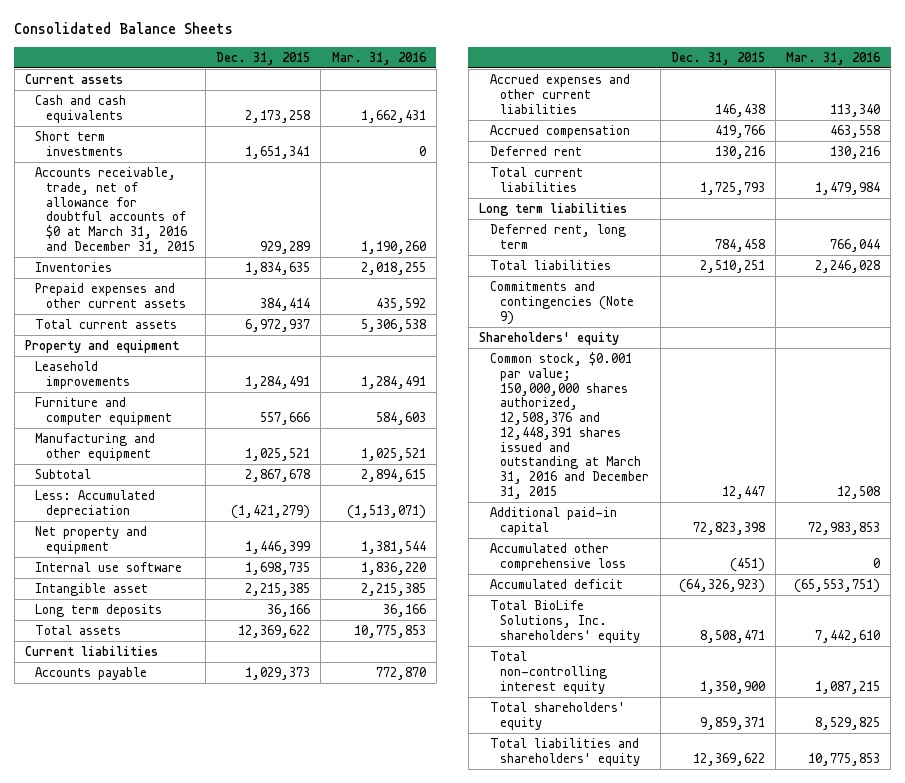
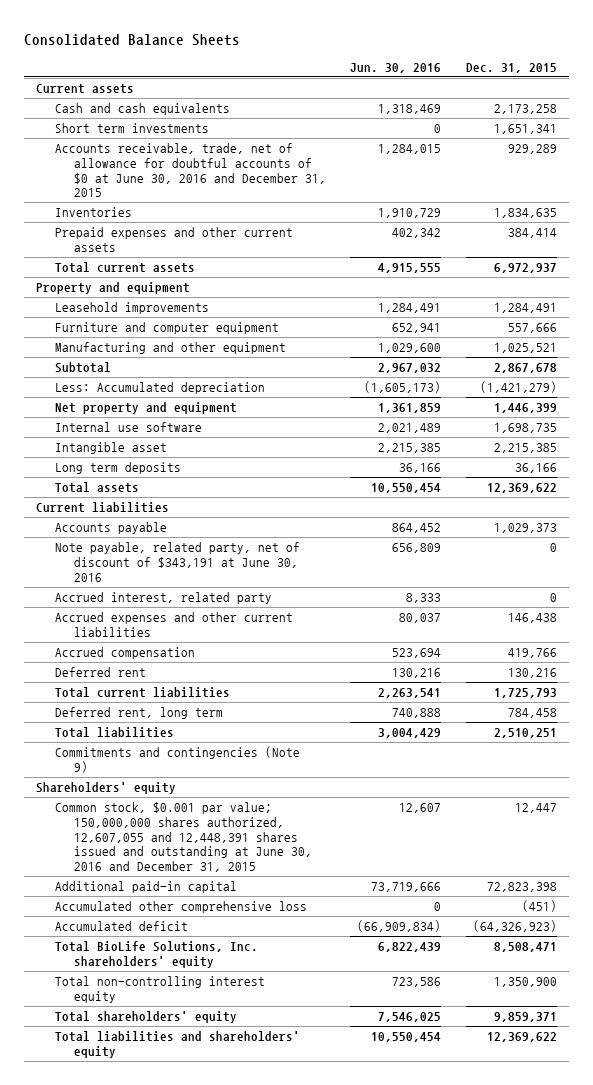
- | Dec. 31, 2015 | Mar. 31, 2016
+ | Jun. 30, 2016 | Dec. 31, 2015
- Accounts receivable, trade, net of allowance for doubtful accounts of $0 at March 31, 2016 and December 31, 2015 | 929,289 | 1,190,260
+ Accounts receivable, trade, net of allowance for doubtful accounts of $0 at June 30, 2016 and December 31, 2015 | 1,284,015 | 929,289
+ Note payable, related party, net of discount of $343,191 at June 30, 2016 | 656,809 | 0
+ Accrued interest, related party | 8,333 | 0
- Long term liabilities
- Common stock, $0.001 par value; 150,000,000 shares authorized, 12,508,376 and 12,448,391 shares issued and outstanding at March 31, 2016 and December 31, 2015 | 12,447 | 12,508
+ Common stock, $0.001 par value; 150,000,000 shares authorized, 12,607,055 and 12,448,391 shares issued and outstanding at June 30, 2016 and December 31, 2015 | 12,607 | 12,447

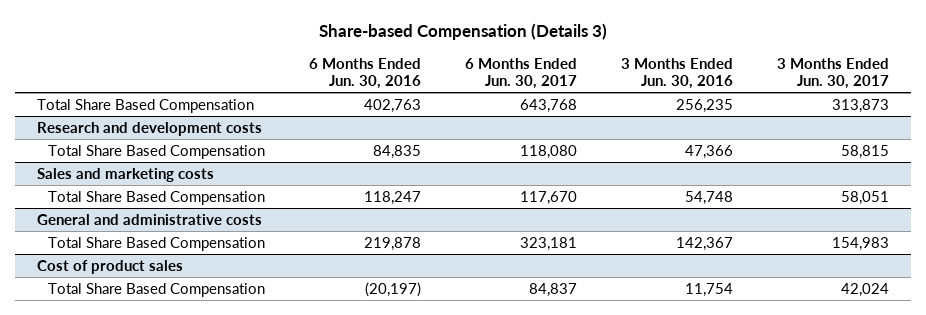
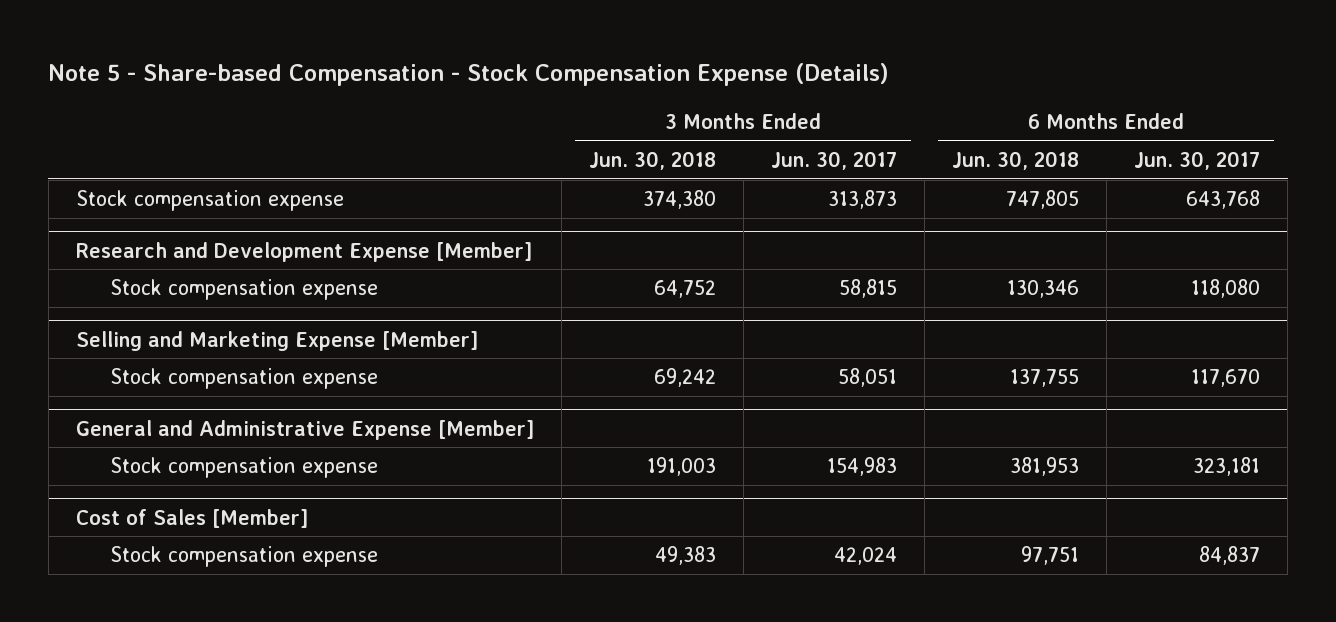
- Share-based Compensation (Details 3)
+ Note 5 - Share-based Compensation - Stock Compensation Expense (Details)
- | 6 Months Ended Jun. 30, 2016 | 6 Months Ended Jun. 30, 2017 | 3 Months Ended Jun. 30, 2016 | 3 Months Ended Jun. 30, 2017
+ | 3 Months Ended Jun. 30, 2018 | 3 Months Ended Jun. 30, 2017 | 6 Months Ended Jun. 30, 2018 | 6 Months Ended Jun. 30, 2017
- Total Share Based Compensation | 402,763 | 643,768 | 256,235 | 313,873
- Research and development costs
- Total Share Based Compensation | 84,835 | 118,080 | 47,366 | 58,815
- Sales and marketing costs
- Total Share Based Compensation | 118,247 | 117,670 | 54,748 | 58,051
- General and administrative costs
- Total Share Based Compensation | 219,878 | 323,181 | 142,367 | 154,983
- Cost of product sales
- Total Share Based Compensation | (20,197) | 84,837 | 11,754 | 42,024
+ Stock compensation expense | 374,380 | 313,873 | 747,805 | 643,768
+ Research and Development Expense [Member]
+ Stock compensation expense | 64,752 | 58,815 | 130,346 | 118,080
+ Selling and Marketing Expense [Member]
+ Stock compensation expense | 69,242 | 58,051 | 137,755 | 117,670
+ General and Administrative Expense [Member]
+ Stock compensation expense | 191,003 | 154,983 | 381,953 | 323,181
+ Cost of Sales [Member]
+ Stock compensation expense | 49,383 | 42,024 | 97,751 | 84,837

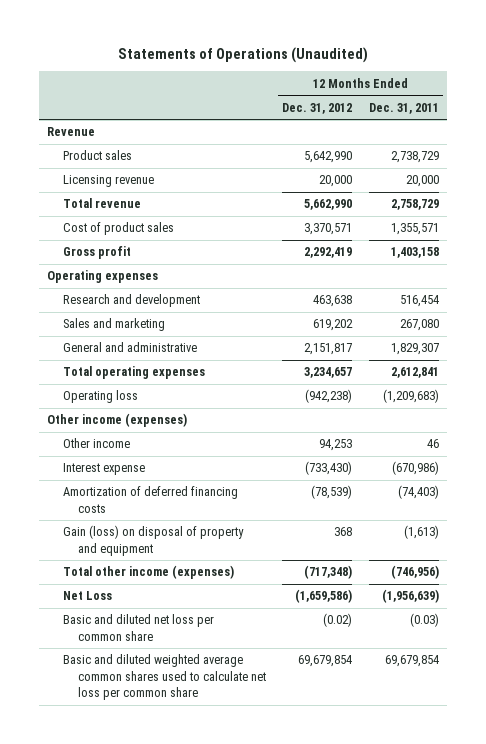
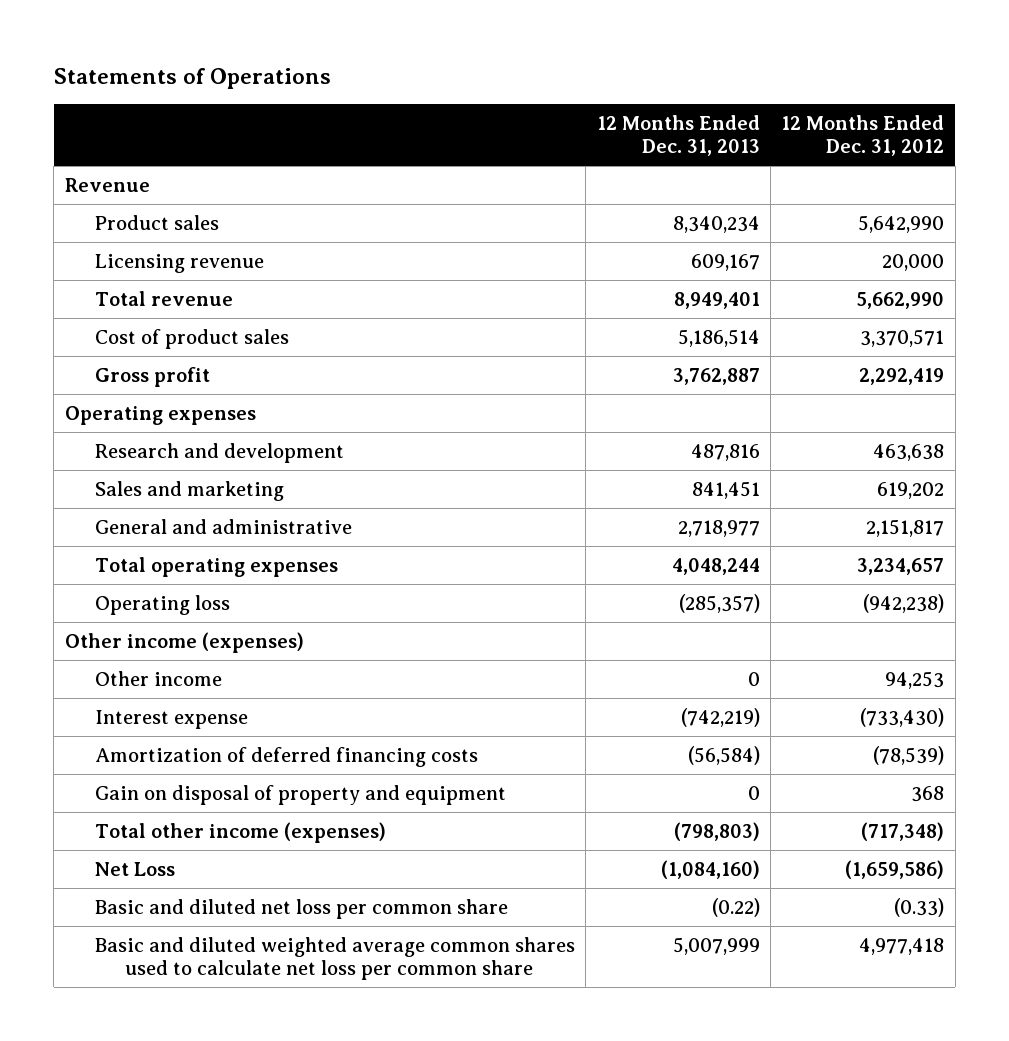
- Statements of Operations (Unaudited)
+ Statements of Operations
- | 12 Months Ended Dec. 31, 2012 | 12 Months Ended Dec. 31, 2011
+ | 12 Months Ended Dec. 31, 2013 | 12 Months Ended Dec. 31, 2012
- Gain (loss) on disposal of property and equipment | 368 | (1,613)
+ Gain on disposal of property and equipment | 0 | 368
- Basic and diluted net loss per common share | (0.02) | (0.03)
- Basic and diluted weighted average common shares used to calculate net loss per common share | 69,679,854 | 69,679,854
+ Basic and diluted net loss per common share | (0.22) | (0.33)
+ Basic and diluted weighted average common shares used to calculate net loss per common share | 5,007,999 | 4,977,418

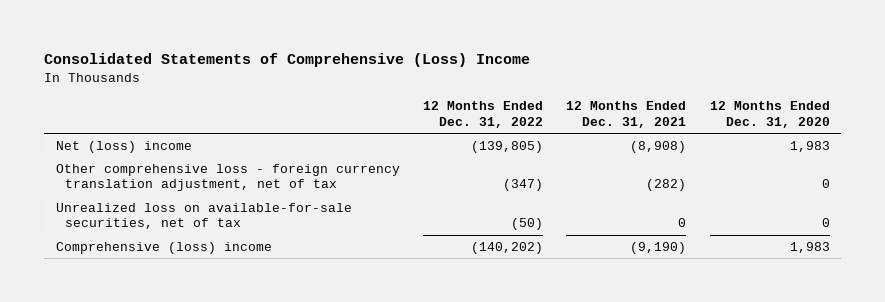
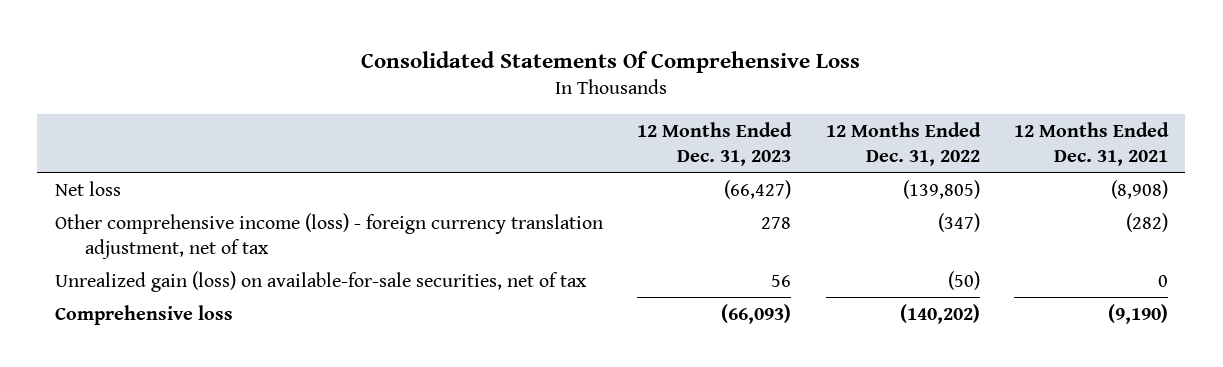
- Consolidated Statements of Comprehensive (Loss) Income
+ Consolidated Statements Of Comprehensive Loss
- | 12 Months Ended Dec. 31, 2022 | 12 Months Ended Dec. 31, 2021 | 12 Months Ended Dec. 31, 2020
+ | 12 Months Ended Dec. 31, 2023 | 12 Months Ended Dec. 31, 2022 | 12 Months Ended Dec. 31, 2021
- Net (loss) income | (139,805) | (8,908) | 1,983
- Other comprehensive loss - foreign currency translation adjustment, net of tax | (347) | (282) | 0
- Unrealized loss on available-for-sale securities, net of tax | (50) | 0 | 0
- Comprehensive (loss) income | (140,202) | (9,190) | 1,983
+ Net loss | (66,427) | (139,805) | (8,908)
+ Other comprehensive income (loss) - foreign currency translation adjustment, net of tax | 278 | (347) | (282)
+ Unrealized gain (loss) on available-for-sale securities, net of tax | 56 | (50) | 0
+ Comprehensive loss | (66,093) | (140,202) | (9,190)

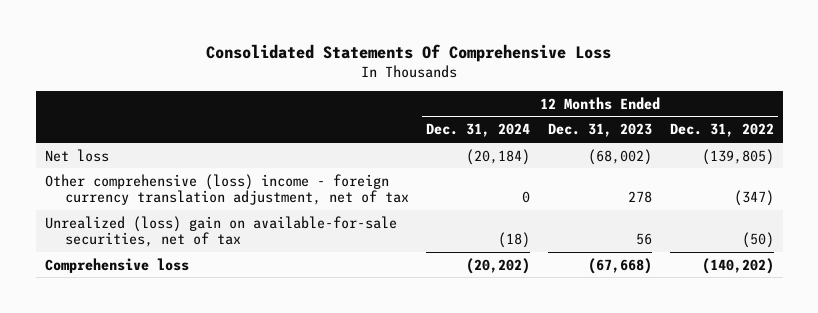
- | 12 Months Ended Dec. 31, 2023 | 12 Months Ended Dec. 31, 2022 | 12 Months Ended Dec. 31, 2021
+ | 12 Months Ended Dec. 31, 2024 | 12 Months Ended Dec. 31, 2023 | 12 Months Ended Dec. 31, 2022
- Net loss | (66,427) | (139,805) | (8,908)
- Other comprehensive income (loss) - foreign currency translation adjustment, net of tax | 278 | (347) | (282)
- Unrealized gain (loss) on available-for-sale securities, net of tax | 56 | (50) | 0
- Comprehensive loss | (66,093) | (140,202) | (9,190)
+ Net loss | (20,184) | (68,002) | (139,805)
+ Other comprehensive (loss) income - foreign currency translation adjustment, net of tax | 0 | 278 | (347)
+ Unrealized (loss) gain on available-for-sale securities, net of tax | (18) | 56 | (50)
+ Comprehensive loss | (20,202) | (67,668) | (140,202)

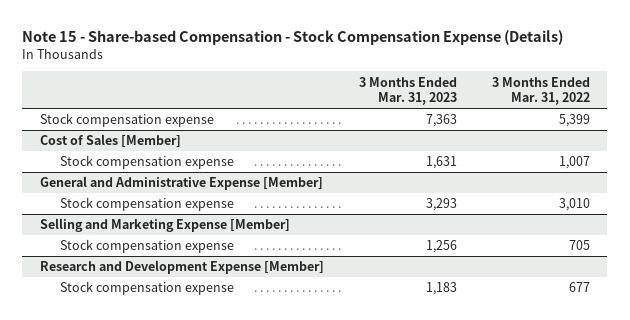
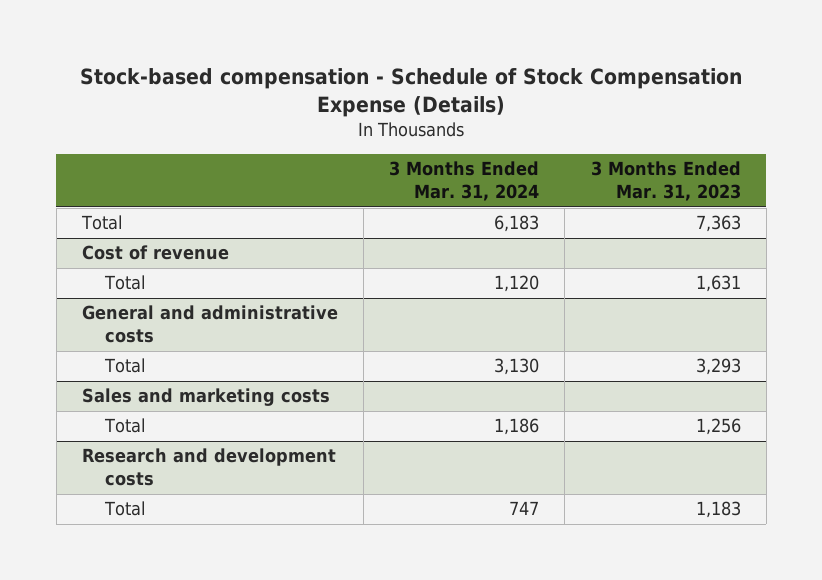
- Note 15 - Share-based Compensation - Stock Compensation Expense (Details)
+ Stock-based compensation - Schedule of Stock Compensation Expense (Details)
- | 3 Months Ended Mar. 31, 2023 | 3 Months Ended Mar. 31, 2022
+ | 3 Months Ended Mar. 31, 2024 | 3 Months Ended Mar. 31, 2023
- Stock compensation expense | 7,363 | 5,399
- Cost of Sales [Member]
- Stock compensation expense | 1,631 | 1,007
- General and Administrative Expense [Member]
- Stock compensation expense | 3,293 | 3,010
- Selling and Marketing Expense [Member]
- Stock compensation expense | 1,256 | 705
- Research and Development Expense [Member]
- Stock compensation expense | 1,183 | 677
+ Total | 6,183 | 7,363
+ Cost of revenue
+ Total | 1,120 | 1,631
+ General and administrative costs
+ Total | 3,130 | 3,293
+ Sales and marketing costs
+ Total | 1,186 | 1,256
+ Research and development costs
+ Total | 747 | 1,183

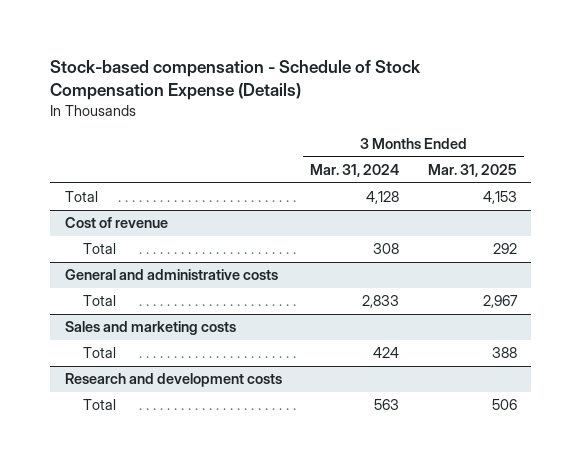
- | 3 Months Ended Mar. 31, 2024 | 3 Months Ended Mar. 31, 2023
+ | 3 Months Ended Mar. 31, 2024 | 3 Months Ended Mar. 31, 2025
- Total | 6,183 | 7,363
+ Total | 4,128 | 4,153
@ Cost of revenue
- Total | 1,120 | 1,631
+ Total | 308 | 292
@ General and administrative costs
- Total | 3,130 | 3,293
+ Total | 2,833 | 2,967
@ Sales and marketing costs
- Total | 1,186 | 1,256
+ Total | 424 | 388
@ Research and development costs
- Total | 747 | 1,183
+ Total | 563 | 506

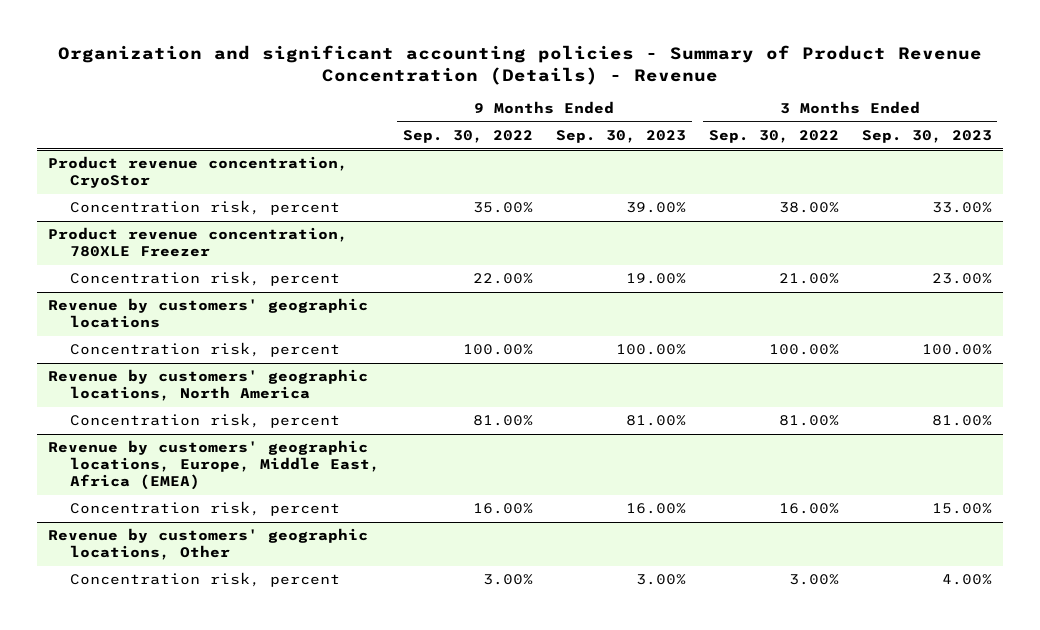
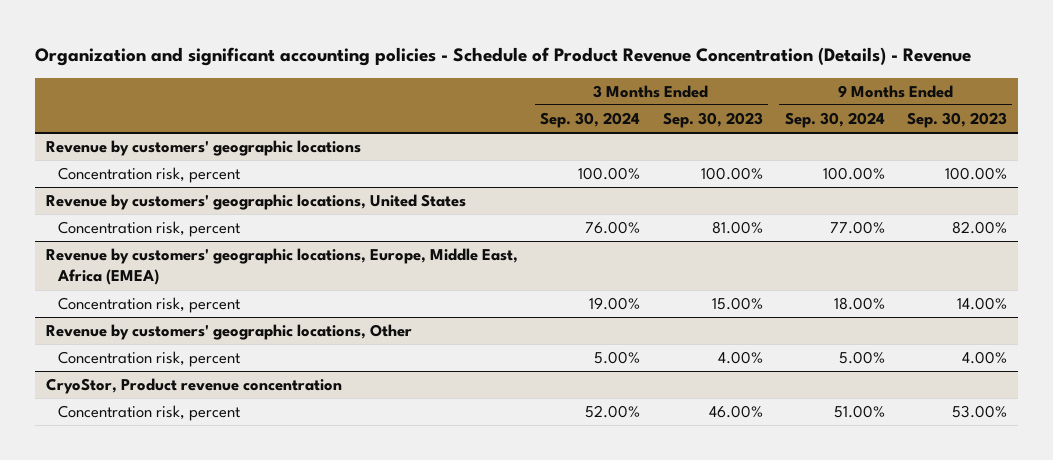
- Organization and significant accounting policies - Summary of Product Revenue Concentration (Details) - Revenue
+ Organization and significant accounting policies - Schedule of Product Revenue Concentration (Details) - Revenue
- | 9 Months Ended Sep. 30, 2022 | 9 Months Ended Sep. 30, 2023 | 3 Months Ended Sep. 30, 2022 | 3 Months Ended Sep. 30, 2023
+ | 3 Months Ended Sep. 30, 2024 | 3 Months Ended Sep. 30, 2023 | 9 Months Ended Sep. 30, 2024 | 9 Months Ended Sep. 30, 2023
- Product revenue concentration, CryoStor
- Concentration risk, percent | 35.00% | 39.00% | 38.00% | 33.00%
- Product revenue concentration, 780XLE Freezer
- Concentration risk, percent | 22.00% | 19.00% | 21.00% | 23.00%
- Revenue by customers' geographic locations, North America
- Concentration risk, percent | 81.00% | 81.00% | 81.00% | 81.00%
+ Revenue by customers' geographic locations, United States
+ Concentration risk, percent | 76.00% | 81.00% | 77.00% | 82.00%
@ Revenue by customers' geographic locations, Europe, Middle East, Africa (EMEA)
- Concentration risk, percent | 16.00% | 16.00% | 16.00% | 15.00%
+ Concentration risk, percent | 19.00% | 15.00% | 18.00% | 14.00%
@ Revenue by customers' geographic locations, Other
- Concentration risk, percent | 3.00% | 3.00% | 3.00% | 4.00%
+ Concentration risk, percent | 5.00% | 4.00% | 5.00% | 4.00%
+ CryoStor, Product revenue concentration
+ Concentration risk, percent | 52.00% | 46.00% | 51.00% | 53.00%

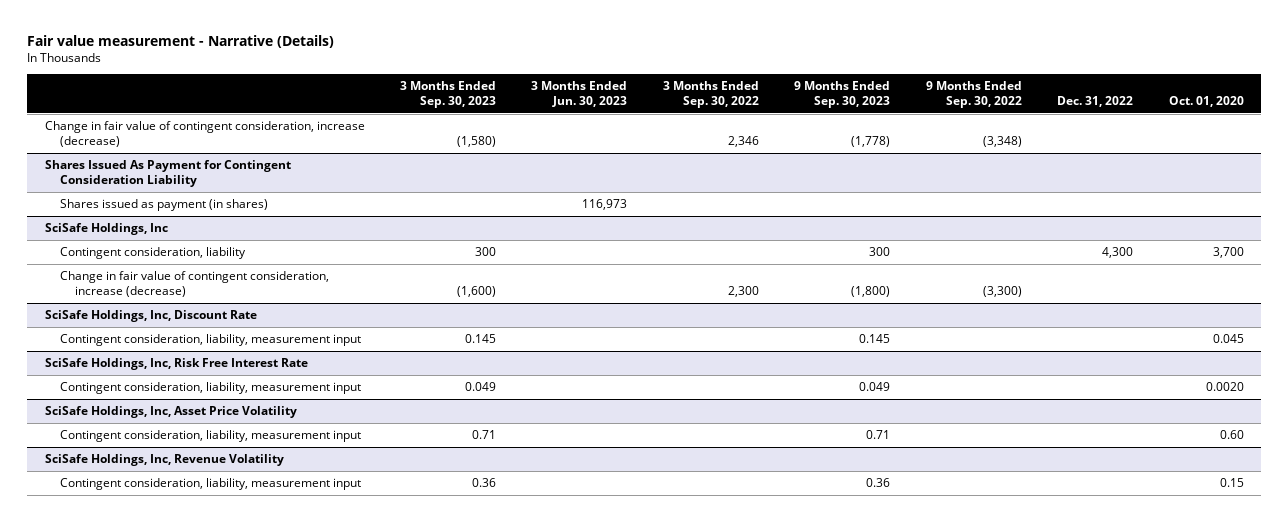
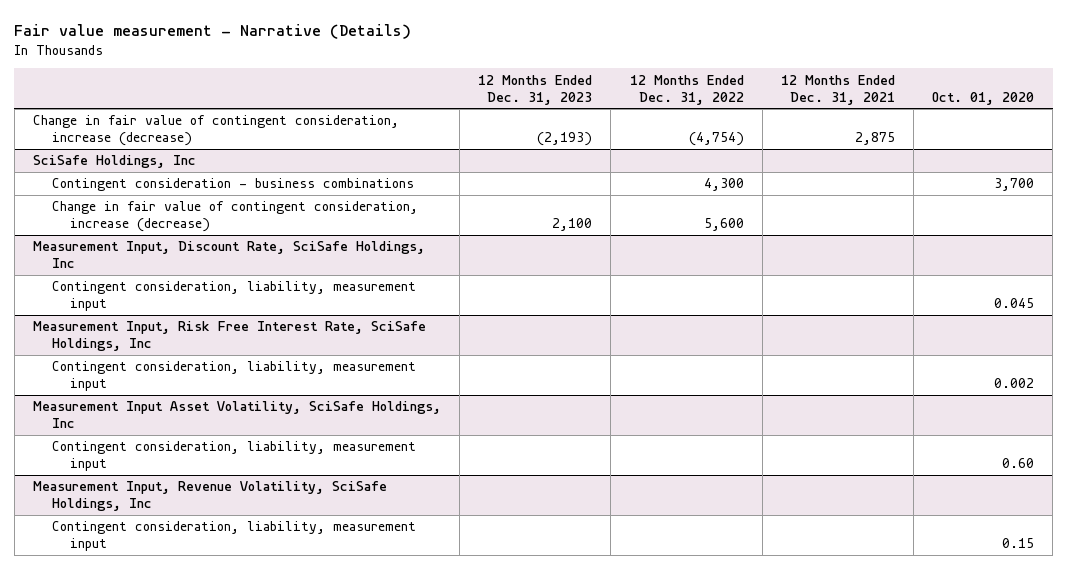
- | 3 Months Ended Sep. 30, 2023 | 3 Months Ended Jun. 30, 2023 | 3 Months Ended Sep. 30, 2022 | 9 Months Ended Sep. 30, 2023 | 9 Months Ended Sep. 30, 2022 | Dec. 31, 2022 | Oct. 01, 2020
+ | 12 Months Ended Dec. 31, 2023 | 12 Months Ended Dec. 31, 2022 | 12 Months Ended Dec. 31, 2021 | Oct. 01, 2020
- Shares Issued As Payment for Contingent Consideration Liability
- Shares issued as payment (in shares) | | 116,973 | | | | |
@ SciSafe Holdings, Inc
- Contingent consideration, liability | 300 | | | 300 | | 4,300 | 3,700
+ Contingent consideration - business combinations | | 4,300 | | 3,700
- SciSafe Holdings, Inc, Discount Rate
+ Measurement Input, Discount Rate, SciSafe Holdings, Inc
- SciSafe Holdings, Inc, Risk Free Interest Rate
- Contingent consideration, liability, measurement input | 0.049 | | | 0.049 | | | 0.0020
- SciSafe Holdings, Inc, Asset Price Volatility
+ Measurement Input, Risk Free Interest Rate, SciSafe Holdings, Inc
+ Contingent consideration, liability, measurement input | | | | 0.002
+ Measurement Input Asset Volatility, SciSafe Holdings, Inc
- SciSafe Holdings, Inc, Revenue Volatility
+ Measurement Input, Revenue Volatility, SciSafe Holdings, Inc

